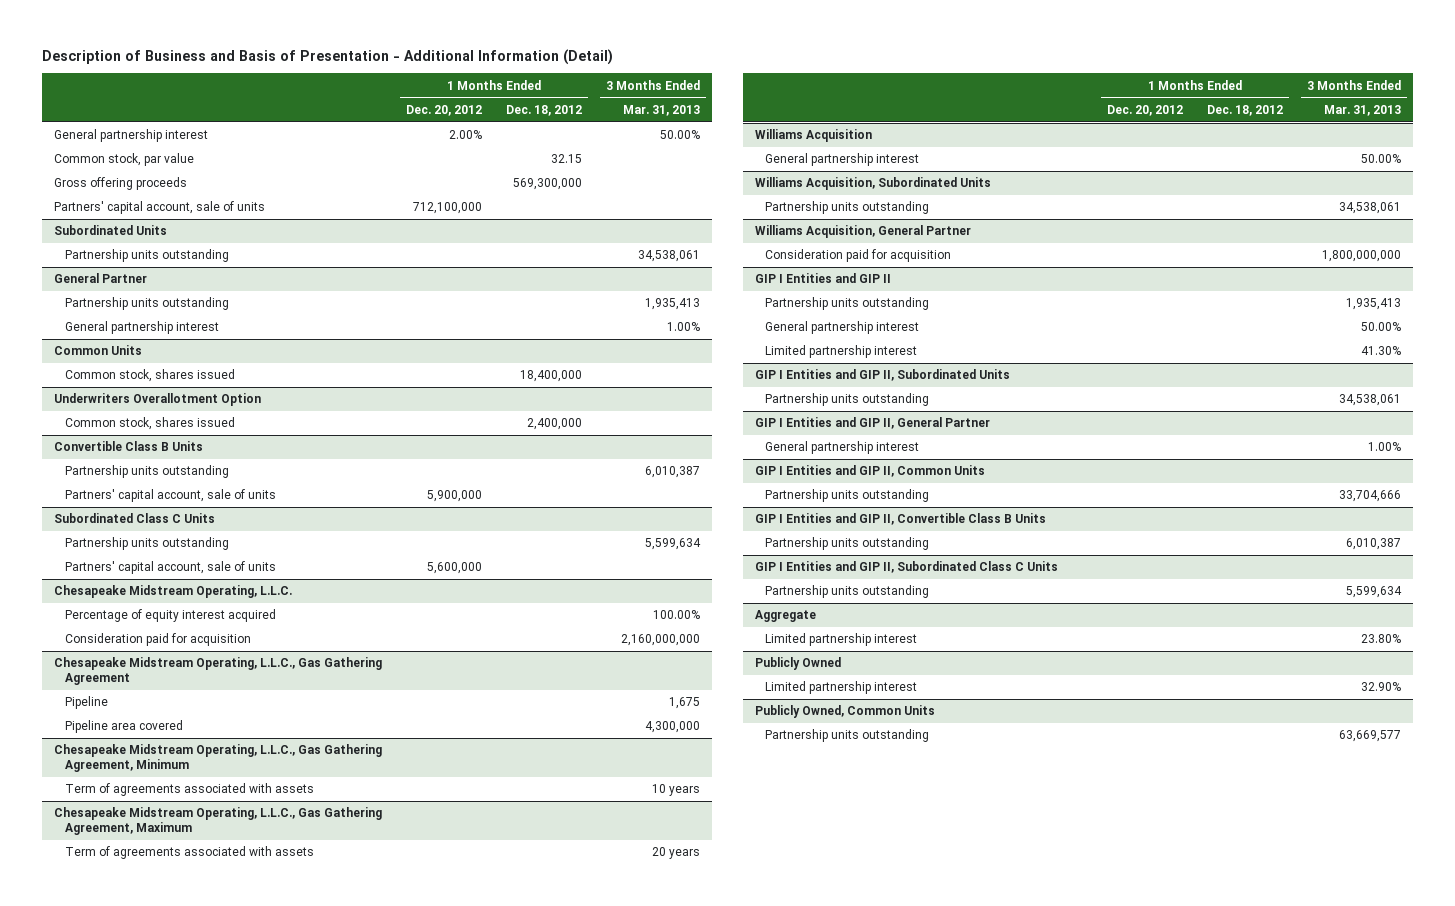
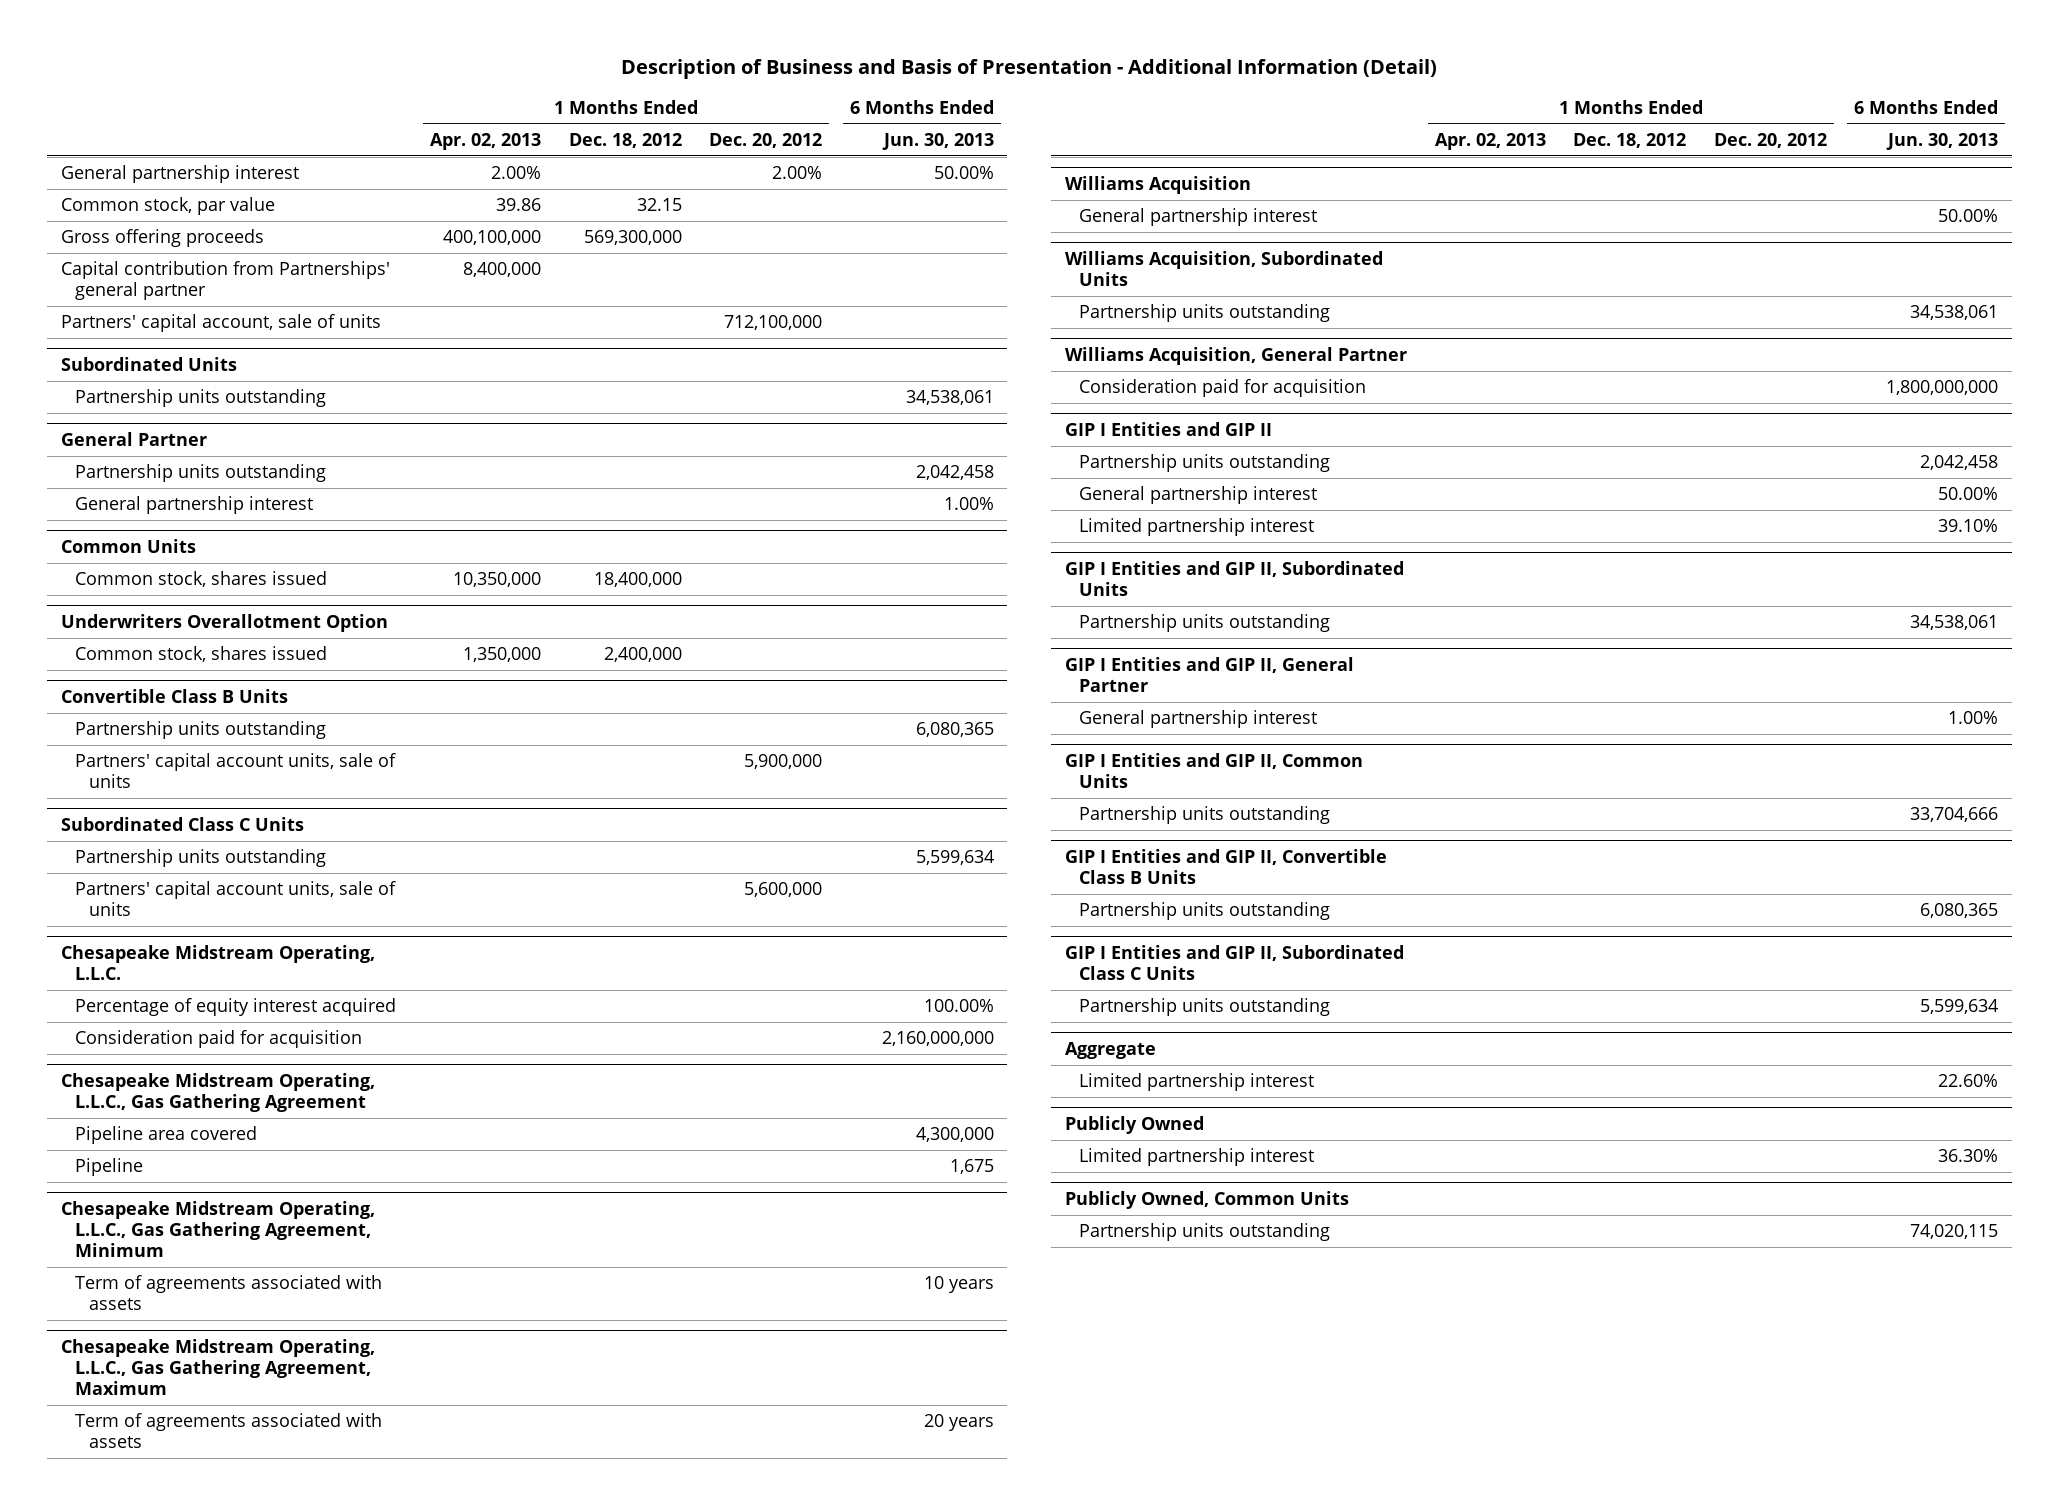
- | 1 Months Ended Dec. 20, 2012 | 1 Months Ended Dec. 18, 2012 | 3 Months Ended Mar. 31, 2013
+ | 1 Months Ended Apr. 02, 2013 | 1 Months Ended Dec. 18, 2012 | 1 Months Ended Dec. 20, 2012 | 6 Months Ended Jun. 30, 2013
+ Capital contribution from Partnerships' general partner | 8,400,000 | | |
@ Convertible Class B Units
- Partners' capital account, sale of units | 5,900,000 | |
+ Partners' capital account units, sale of units | | | 5,900,000 |
@ Subordinated Class C Units
- Partners' capital account, sale of units | 5,600,000 | |
+ Partners' capital account units, sale of units | | | 5,600,000 |
@ Chesapeake Midstream Operating, L.L.C., Gas Gathering Agreement
moved down: Pipeline | | | | 1,675

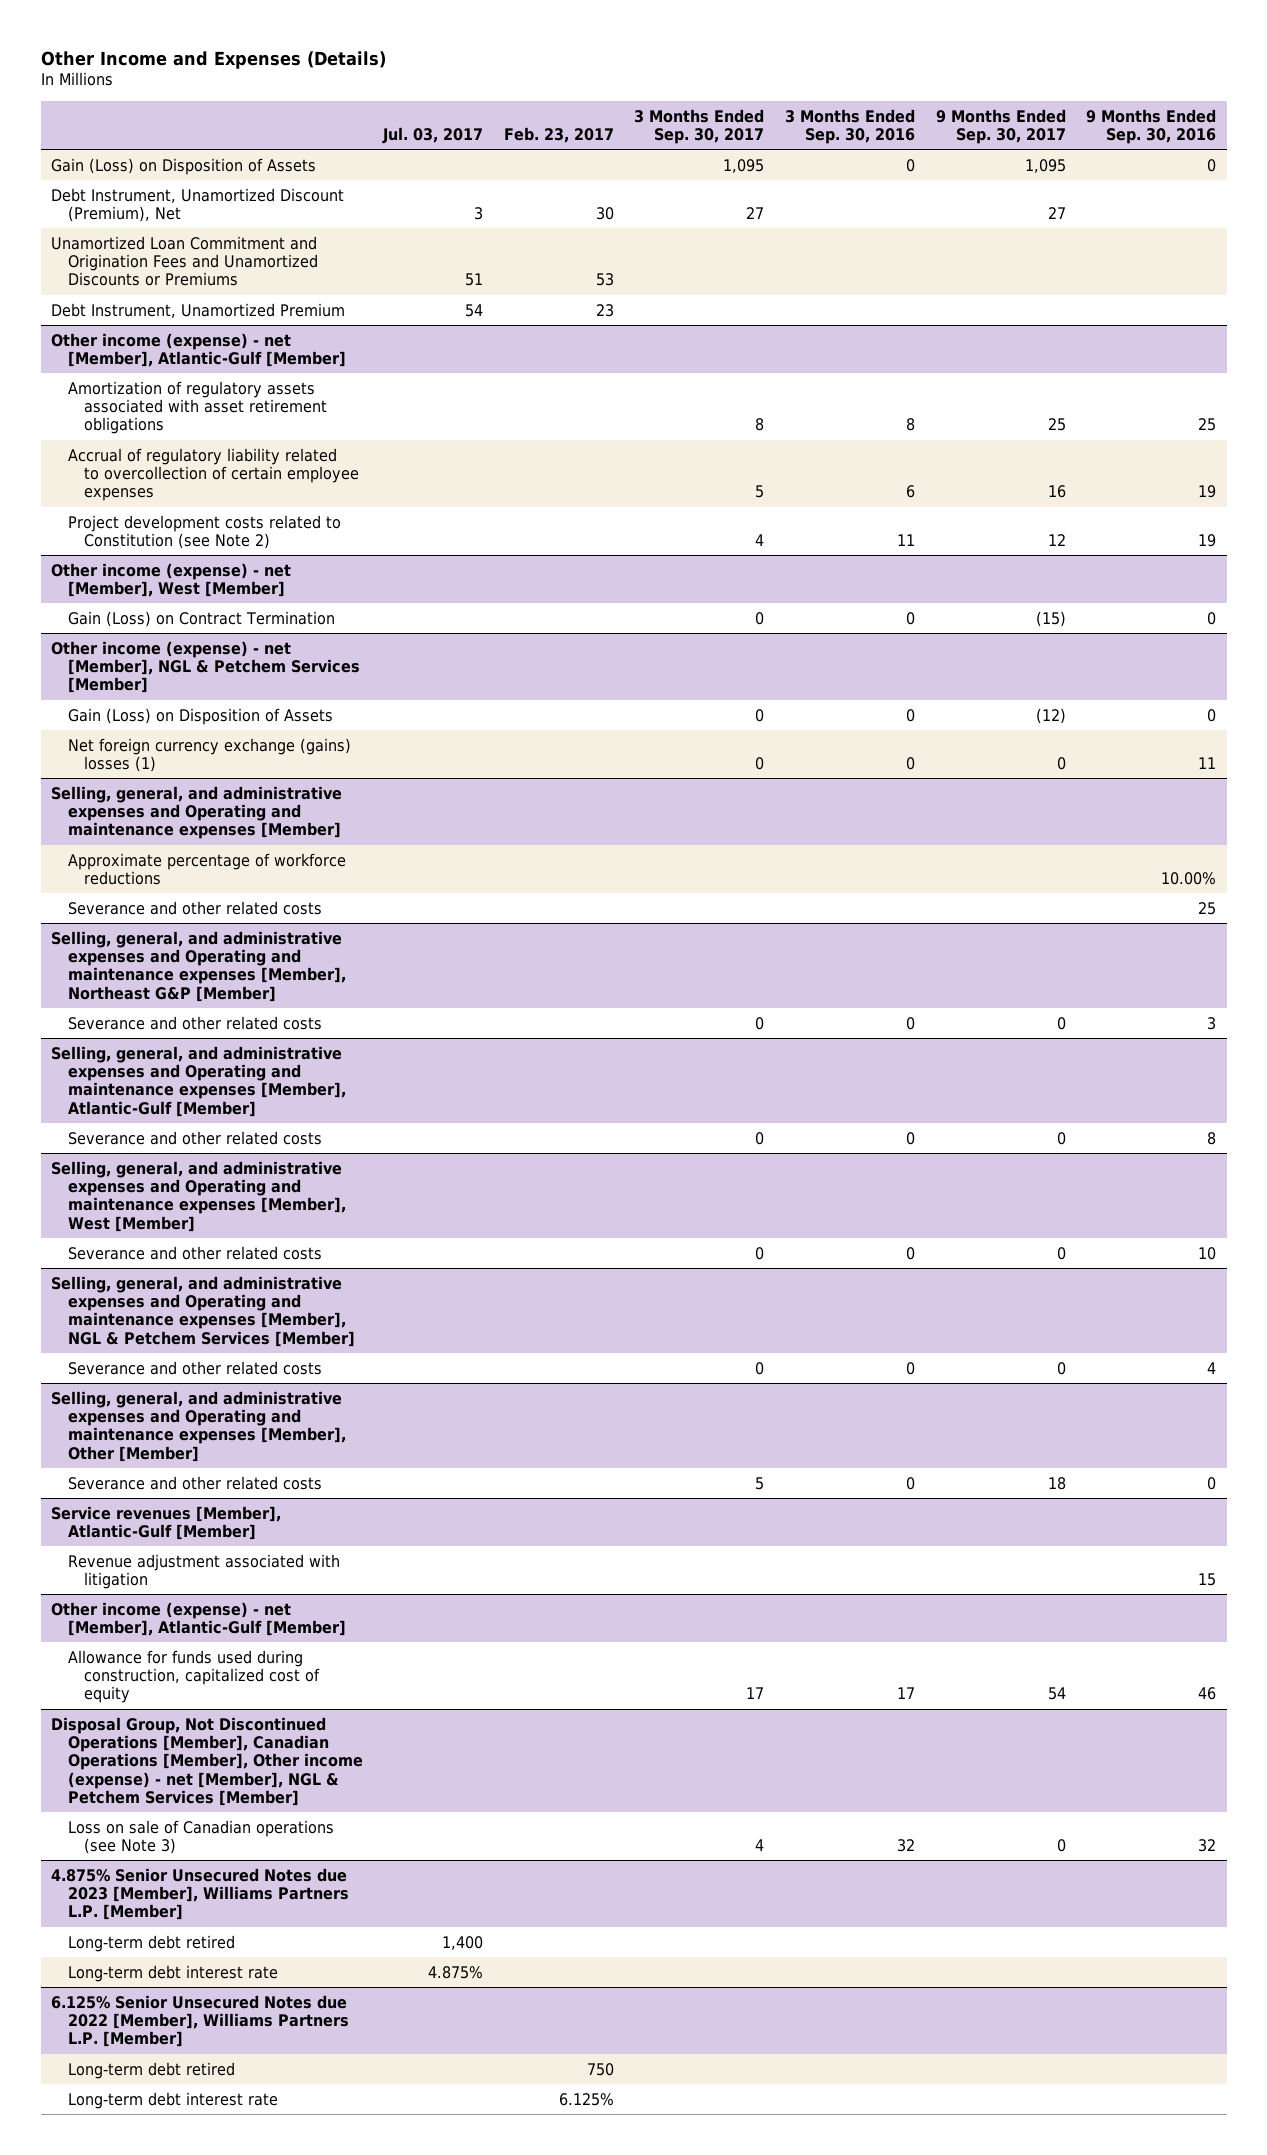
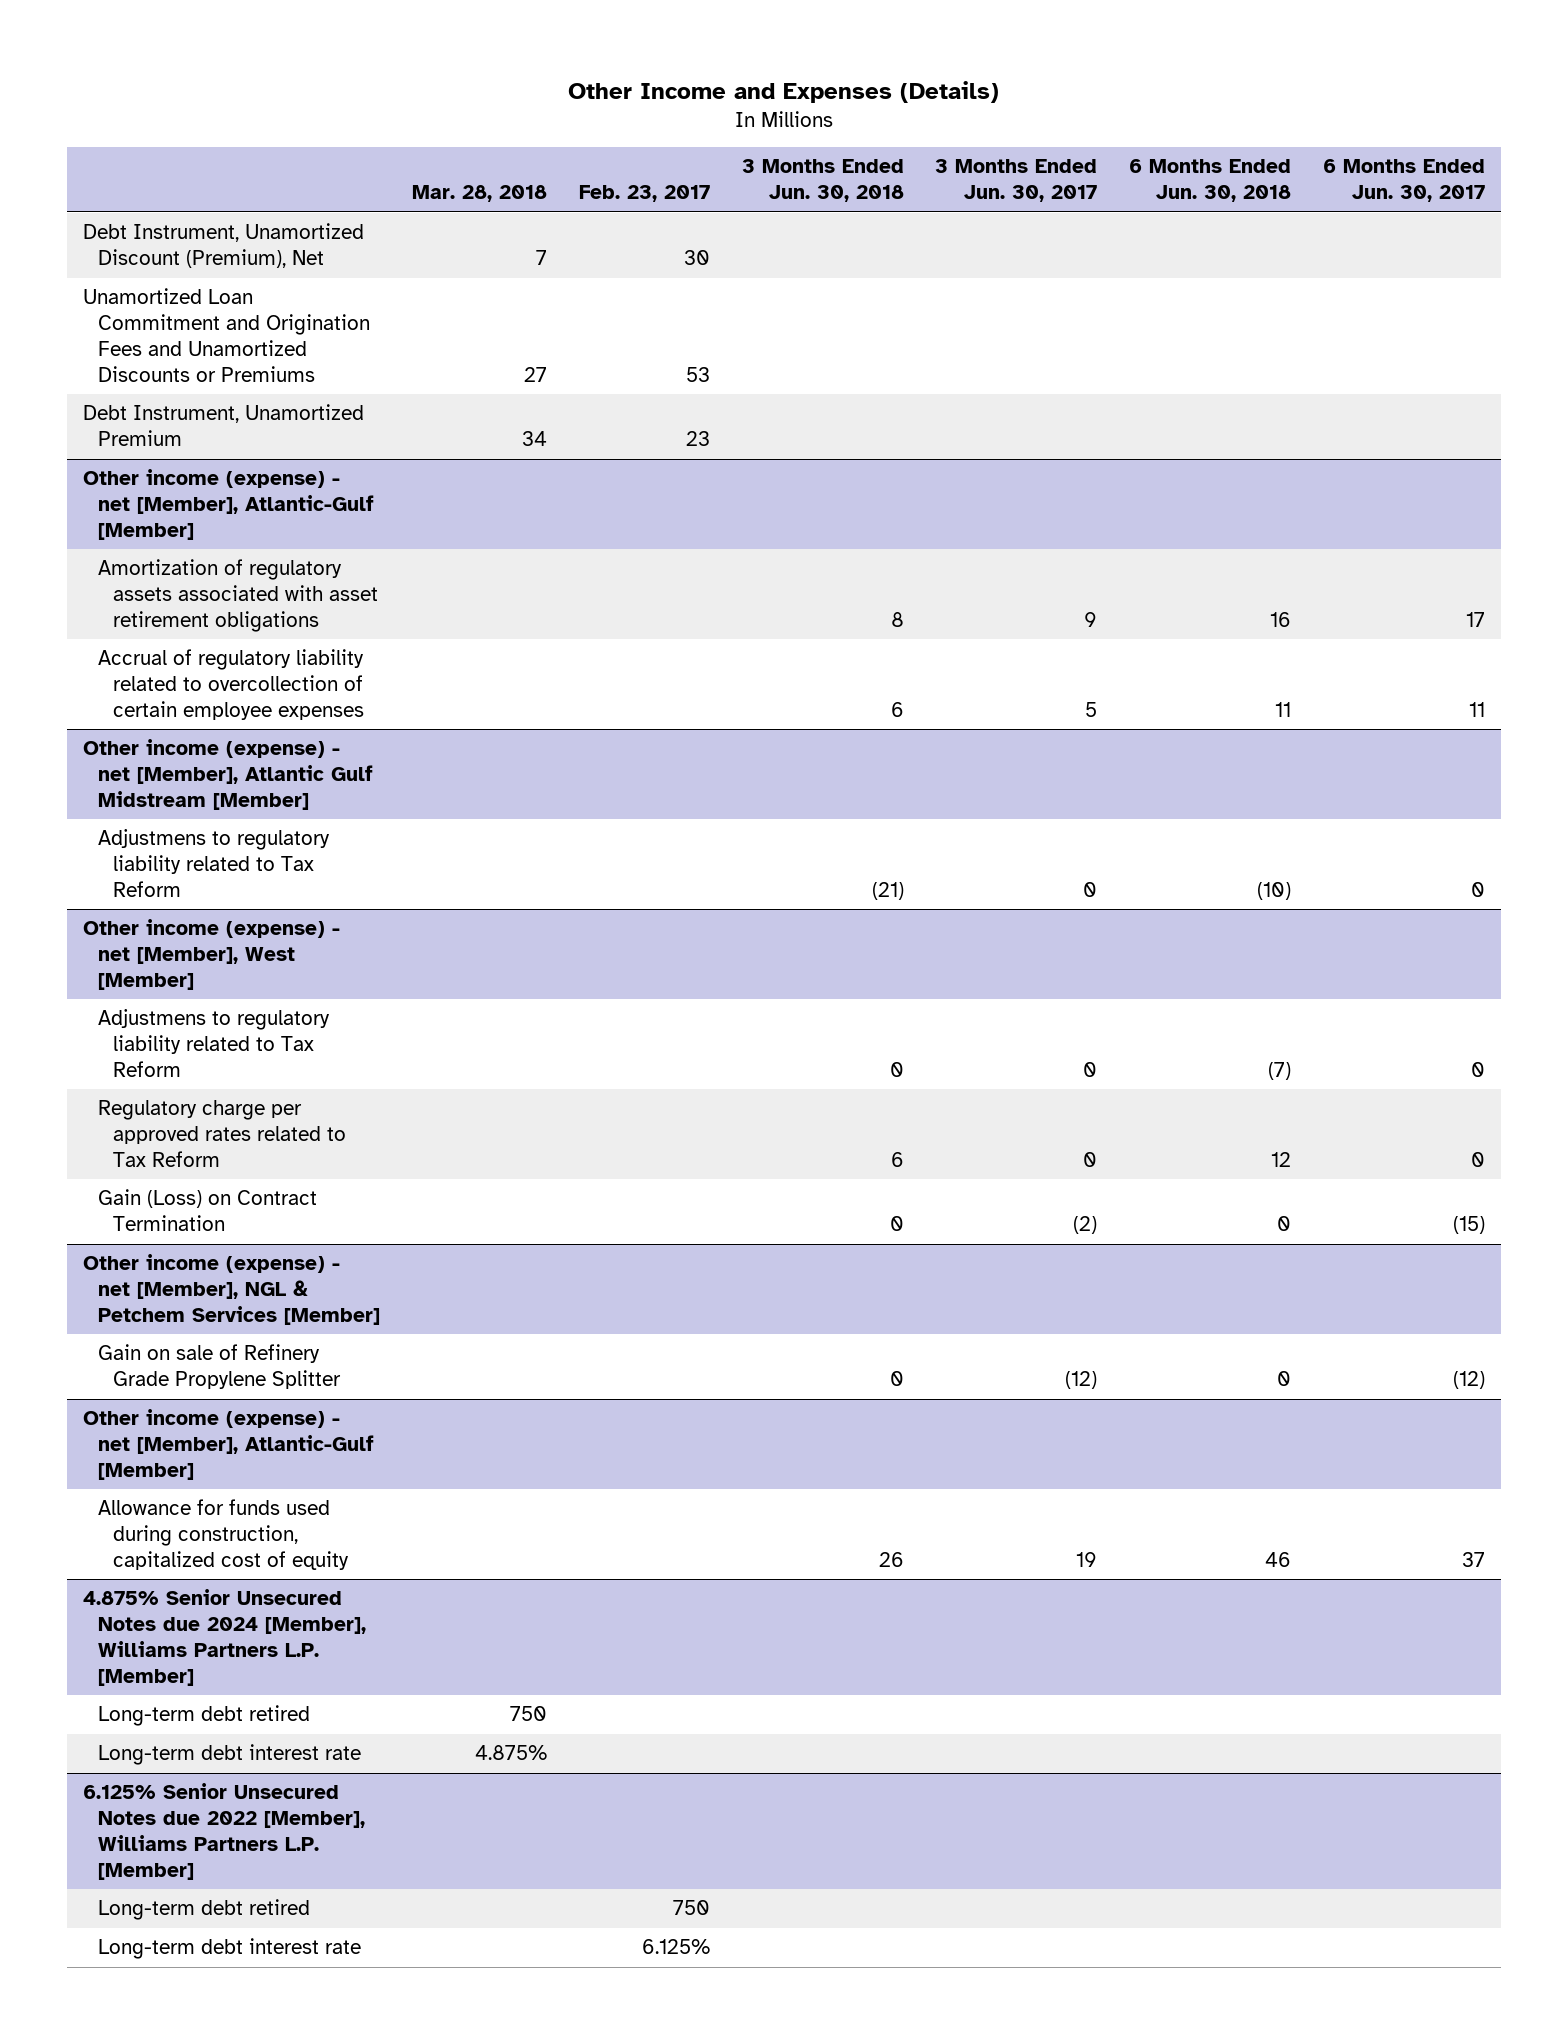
- | Jul. 03, 2017 | Feb. 23, 2017 | 3 Months Ended Sep. 30, 2017 | 3 Months Ended Sep. 30, 2016 | 9 Months Ended Sep. 30, 2017 | 9 Months Ended Sep. 30, 2016
+ | Mar. 28, 2018 | Feb. 23, 2017 | 3 Months Ended Jun. 30, 2018 | 3 Months Ended Jun. 30, 2017 | 6 Months Ended Jun. 30, 2018 | 6 Months Ended Jun. 30, 2017
- Gain (Loss) on Disposition of Assets | | | 1,095 | 0 | 1,095 | 0
@ Other income (expense) - net [Member], Atlantic-Gulf [Member]
- Project development costs related to Constitution (see Note 2) | | | 4 | 11 | 12 | 19
+ Other income (expense) - net [Member], Atlantic Gulf Midstream [Member]
+ Adjustmens to regulatory liability related to Tax Reform | | | (21) | 0 | (10) | 0
@ Other income (expense) - net [Member], West [Member]
+ Adjustmens to regulatory liability related to Tax Reform | | | 0 | 0 | (7) | 0
+ Regulatory charge per approved rates related to Tax Reform | | | 6 | 0 | 12 | 0
@ Other income (expense) - net [Member], NGL & Petchem Services [Member]
- Gain (Loss) on Disposition of Assets | | | 0 | 0 | (12) | 0
- Net foreign currency exchange (gains) losses (1) | | | 0 | 0 | 0 | 11
- Selling, general, and administrative expenses and Operating and maintenance expenses [Member]
- Approximate percentage of workforce reductions | | | | | | 10.00%
- Severance and other related costs | | | | | | 25
- Selling, general, and administrative expenses and Operating and maintenance expenses [Member], Northeast G&P [Member]
- Severance and other related costs | | | 0 | 0 | 0 | 3
- Selling, general, and administrative expenses and Operating and maintenance expenses [Member], Atlantic-Gulf [Member]
- Severance and other related costs | | | 0 | 0 | 0 | 8
- Selling, general, and administrative expenses and Operating and maintenance expenses [Member], West [Member]
- Severance and other related costs | | | 0 | 0 | 0 | 10
- Selling, general, and administrative expenses and Operating and maintenance expenses [Member], NGL & Petchem Services [Member]
- Severance and other related costs | | | 0 | 0 | 0 | 4
- Selling, general, and administrative expenses and Operating and maintenance expenses [Member], Other [Member]
- Severance and other related costs | | | 5 | 0 | 18 | 0
- Service revenues [Member], Atlantic-Gulf [Member]
- Revenue adjustment associated with litigation | | | | | | 15
@ Other income (expense) - net [Member], NGL & Petchem Services [Member]
+ Gain on sale of Refinery Grade Propylene Splitter | | | 0 | (12) | 0 | (12)
- Disposal Group, Not Discontinued Operations [Member], Canadian Operations [Member], Other income (expense) - net [Member], NGL & Petchem Services [Member]
- Loss on sale of Canadian operations (see Note 3) | | | 4 | 32 | 0 | 32
- 4.875% Senior Unsecured Notes due 2023 [Member], Williams Partners L.P. [Member]
+ 4.875% Senior Unsecured Notes due 2024 [Member], Williams Partners L.P. [Member]

